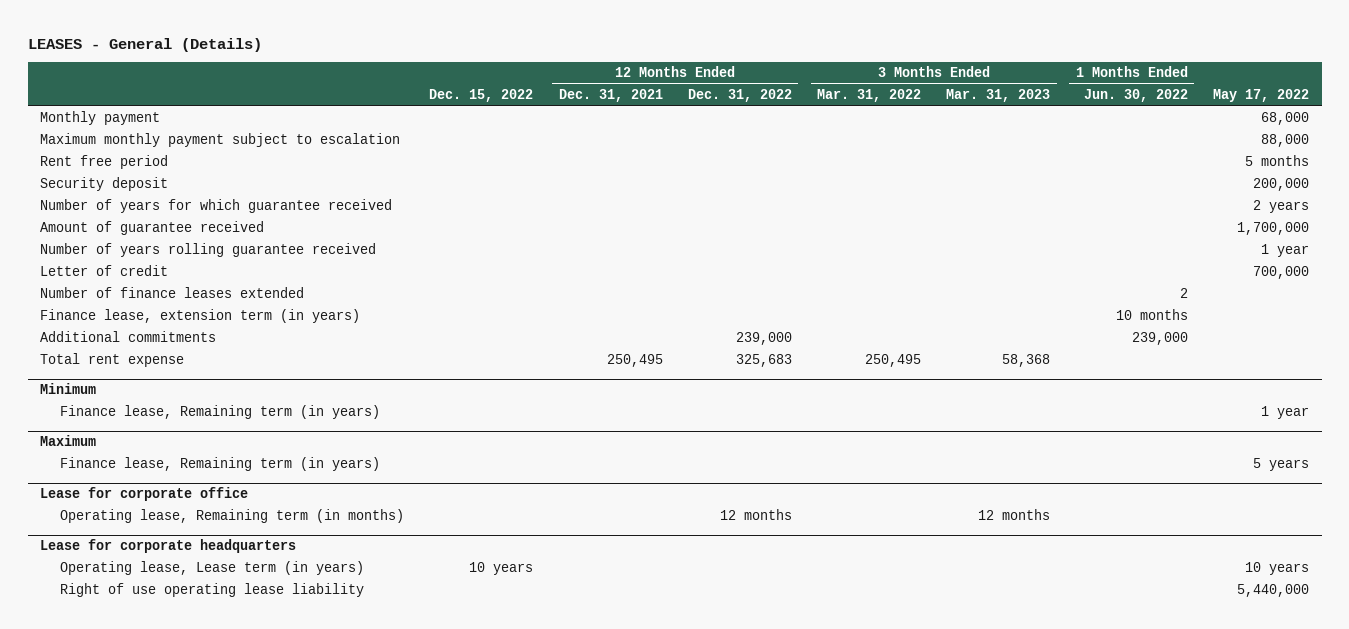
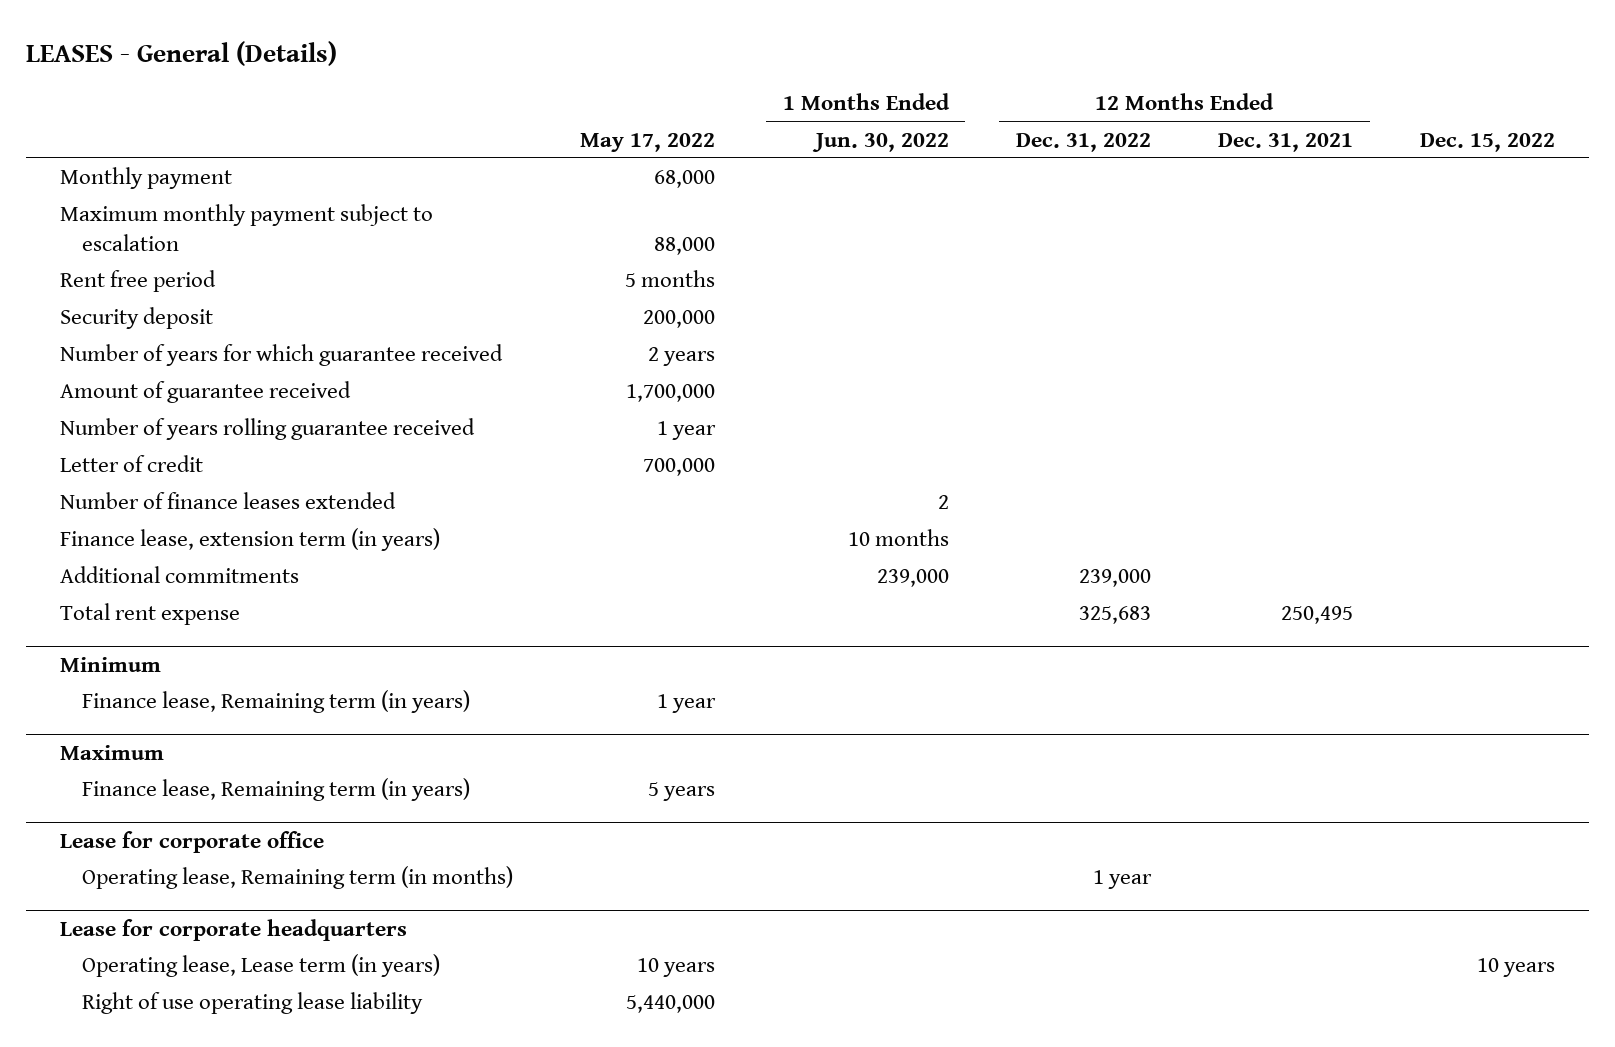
- | Dec. 15, 2022 | 12 Months Ended Dec. 31, 2021 | 12 Months Ended Dec. 31, 2022 | 3 Months Ended Mar. 31, 2022 | 3 Months Ended Mar. 31, 2023 | 1 Months Ended Jun. 30, 2022 | May 17, 2022
+ | May 17, 2022 | 1 Months Ended Jun. 30, 2022 | 12 Months Ended Dec. 31, 2022 | 12 Months Ended Dec. 31, 2021 | Dec. 15, 2022
@ Lease for corporate office
- Operating lease, Remaining term (in months) | | | 12 months | | 12 months | |
+ Operating lease, Remaining term (in months) | | | 1 year | |

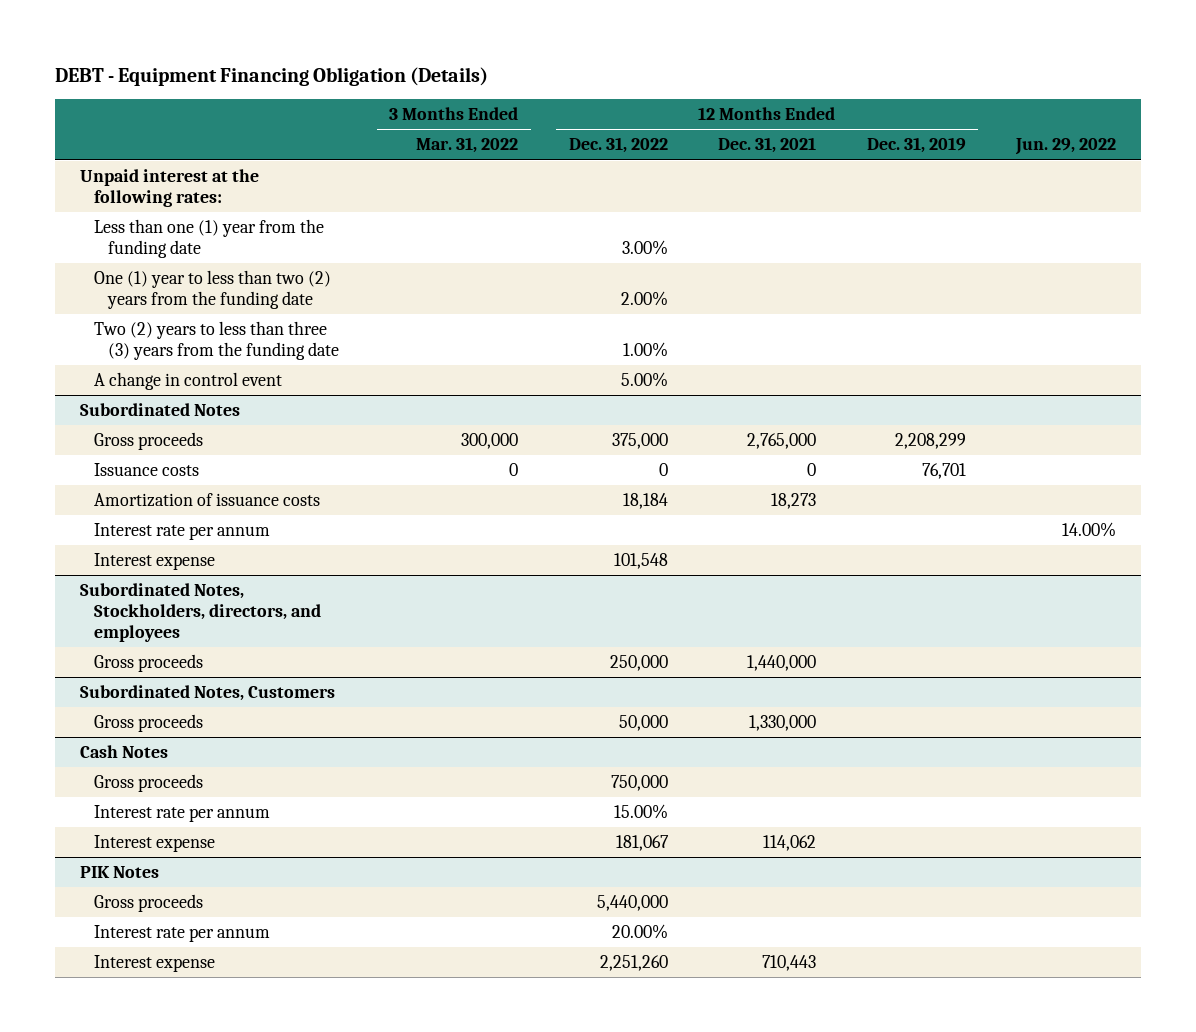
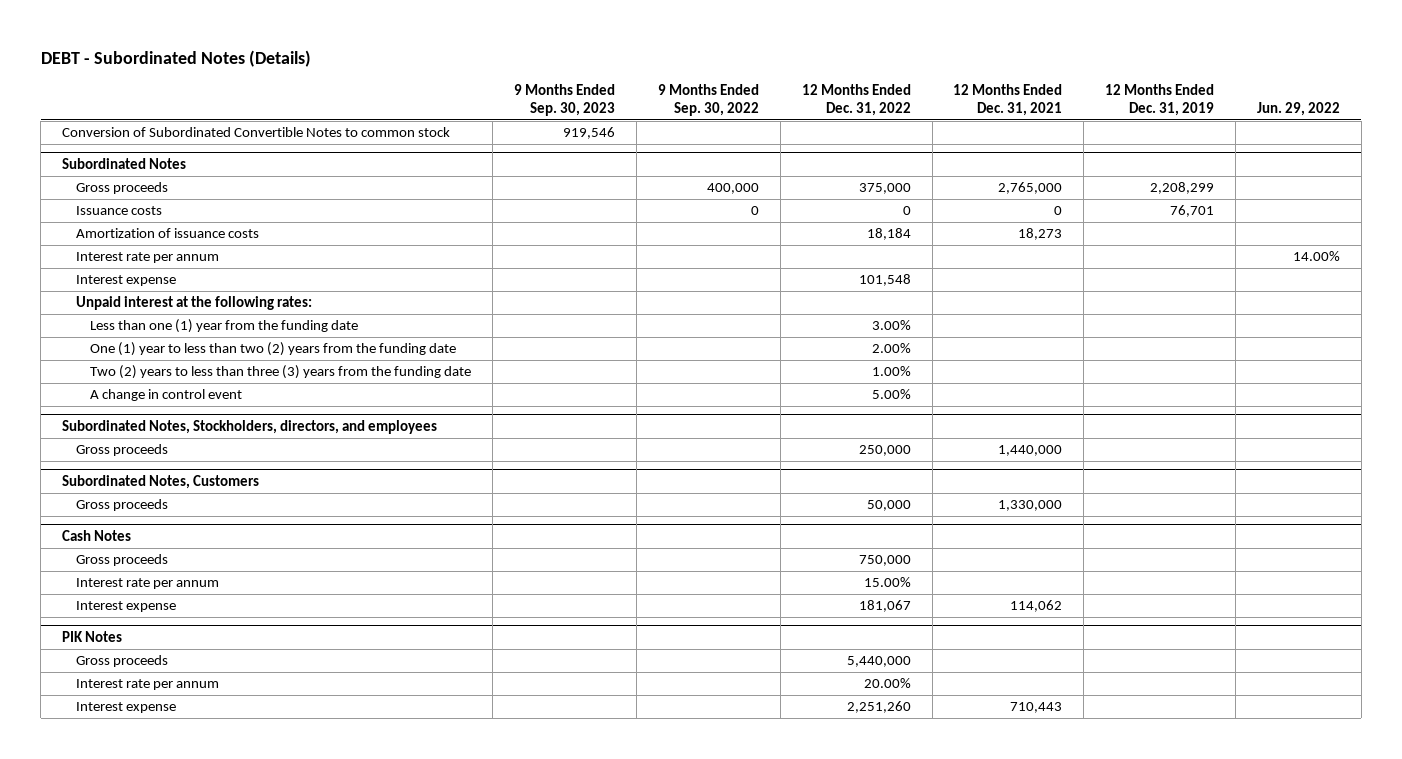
- DEBT - Equipment Financing Obligation (Details)
+ DEBT - Subordinated Notes (Details)
- | 3 Months Ended Mar. 31, 2022 | 12 Months Ended Dec. 31, 2022 | 12 Months Ended Dec. 31, 2021 | 12 Months Ended Dec. 31, 2019 | Jun. 29, 2022
+ | 9 Months Ended Sep. 30, 2023 | 9 Months Ended Sep. 30, 2022 | 12 Months Ended Dec. 31, 2022 | 12 Months Ended Dec. 31, 2021 | 12 Months Ended Dec. 31, 2019 | Jun. 29, 2022
- Unpaid interest at the following rates:
- Less than one (1) year from the funding date | | 3.00% | | |
- One (1) year to less than two (2) years from the funding date | | 2.00% | | |
- Two (2) years to less than three (3) years from the funding date | | 1.00% | | |
- A change in control event | | 5.00% | | |
+ Conversion of Subordinated Convertible Notes to common stock | 919,546 | | | | |
@ Subordinated Notes
+ Unpaid interest at the following rates:
+ Less than one (1) year from the funding date | | | 3.00% | | |
+ One (1) year to less than two (2) years from the funding date | | | 2.00% | | |
+ Two (2) years to less than three (3) years from the funding date | | | 1.00% | | |
+ A change in control event | | | 5.00% | | |

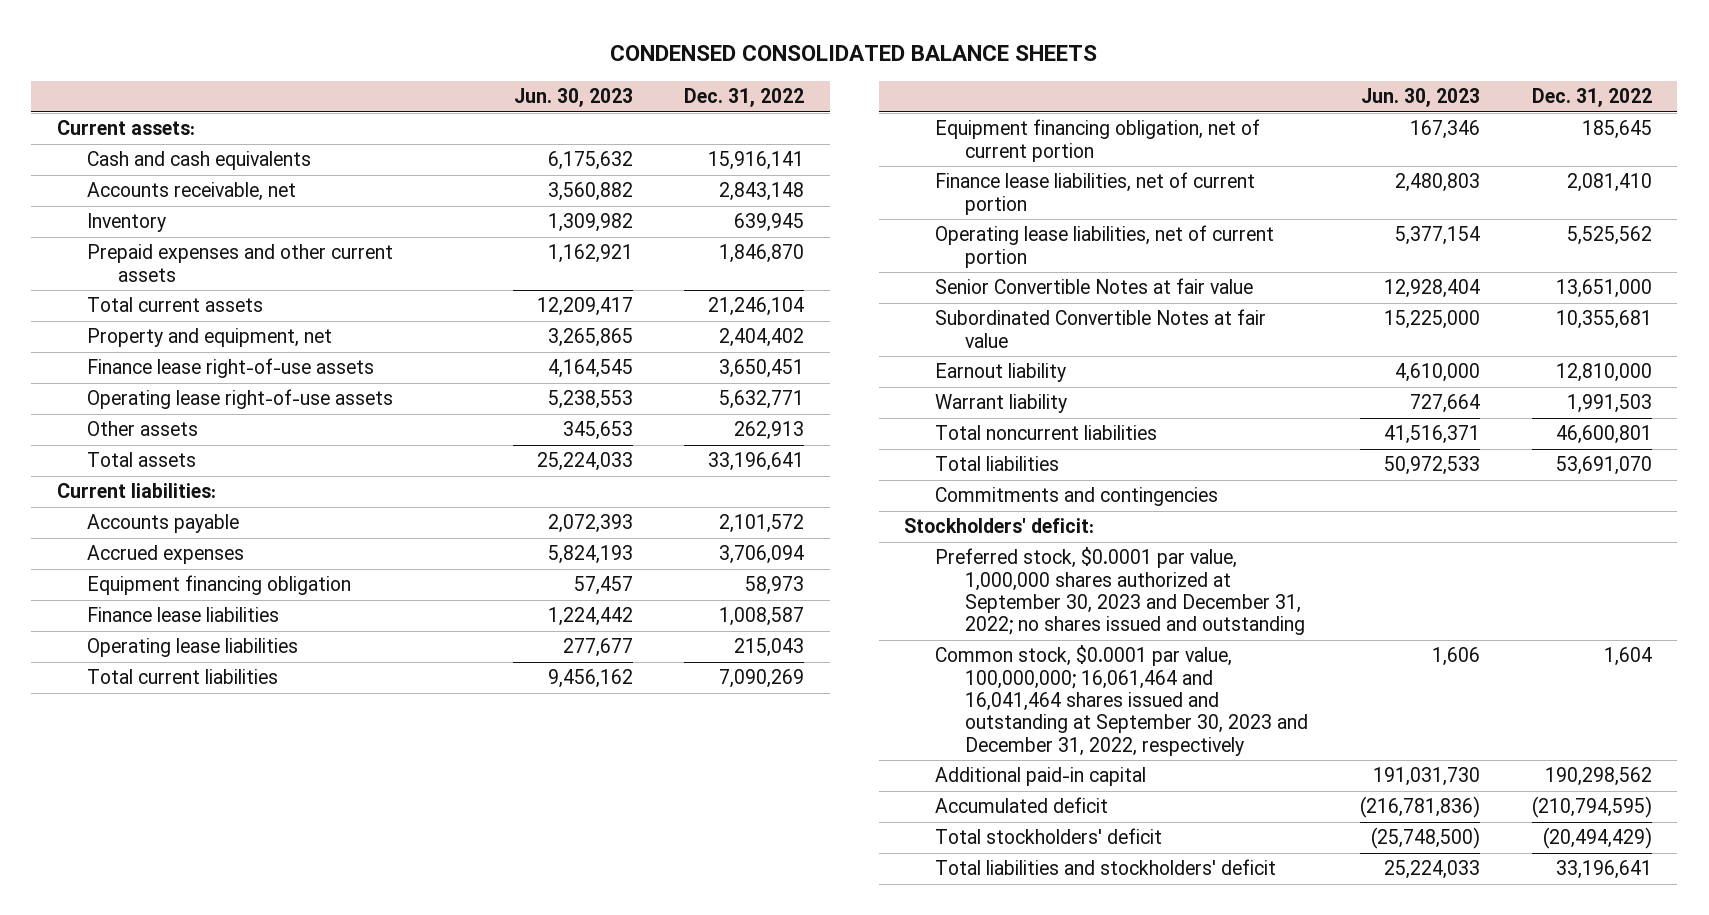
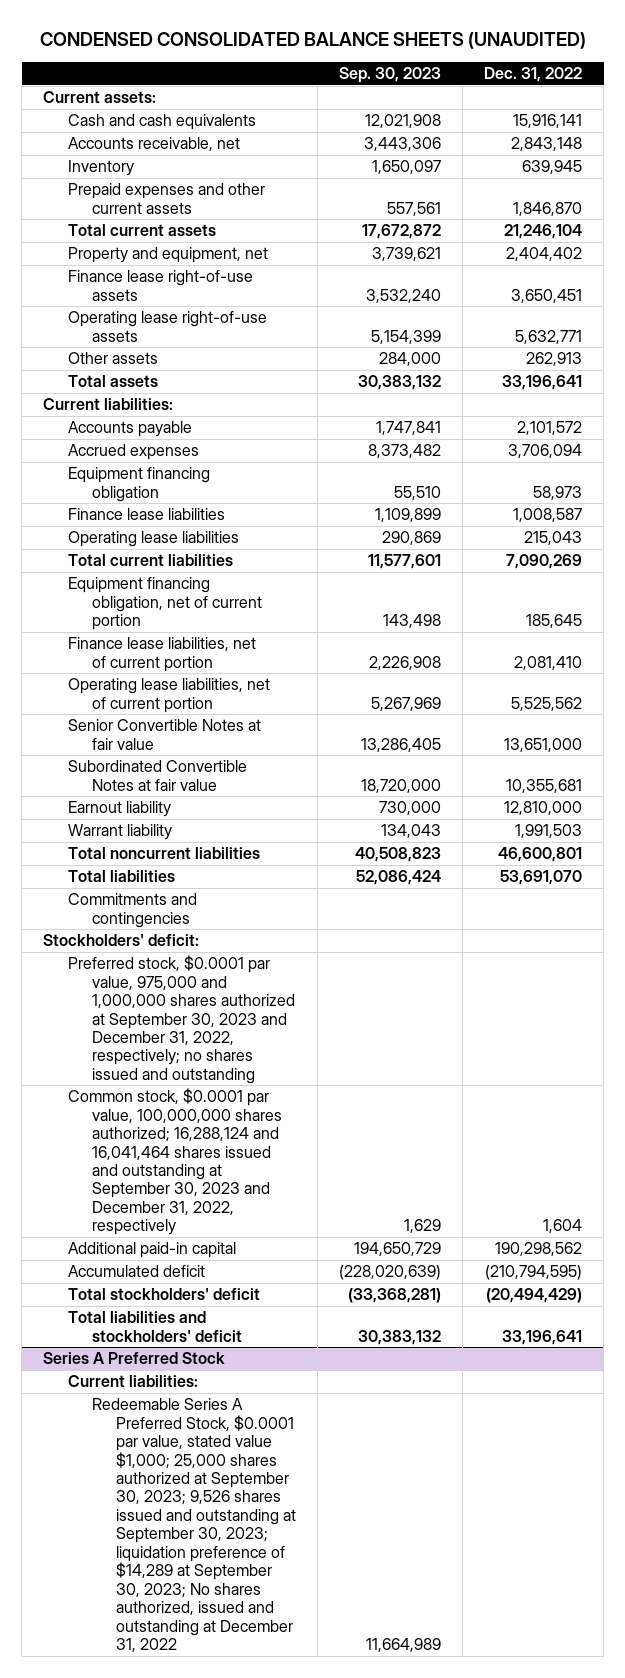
- CONDENSED CONSOLIDATED BALANCE SHEETS
+ CONDENSED CONSOLIDATED BALANCE SHEETS (UNAUDITED)
- | Jun. 30, 2023 | Dec. 31, 2022
+ | Sep. 30, 2023 | Dec. 31, 2022
- Preferred stock, $0.0001 par value, 1,000,000 shares authorized at September 30, 2023 and December 31, 2022; no shares issued and outstanding
- Common stock, $0.0001 par value, 100,000,000; 16,061,464 and 16,041,464 shares issued and outstanding at September 30, 2023 and December 31, 2022, respectively | 1,606 | 1,604
+ Preferred stock, $0.0001 par value, 975,000 and 1,000,000 shares authorized at September 30, 2023 and December 31, 2022, respectively; no shares issued and outstanding
+ Common stock, $0.0001 par value, 100,000,000 shares authorized; 16,288,124 and 16,041,464 shares issued and outstanding at September 30, 2023 and December 31, 2022, respectively | 1,629 | 1,604
+ Series A Preferred Stock
+ Current liabilities:
+ Redeemable Series A Preferred Stock, $0.0001 par value, stated value $1,000; 25,000 shares authorized at September 30, 2023; 9,526 shares issued and outstanding at September 30, 2023; liquidation preference of $14,289 at September 30, 2023; No shares authorized, issued and outstanding at December 31, 2022 | 11,664,989 |

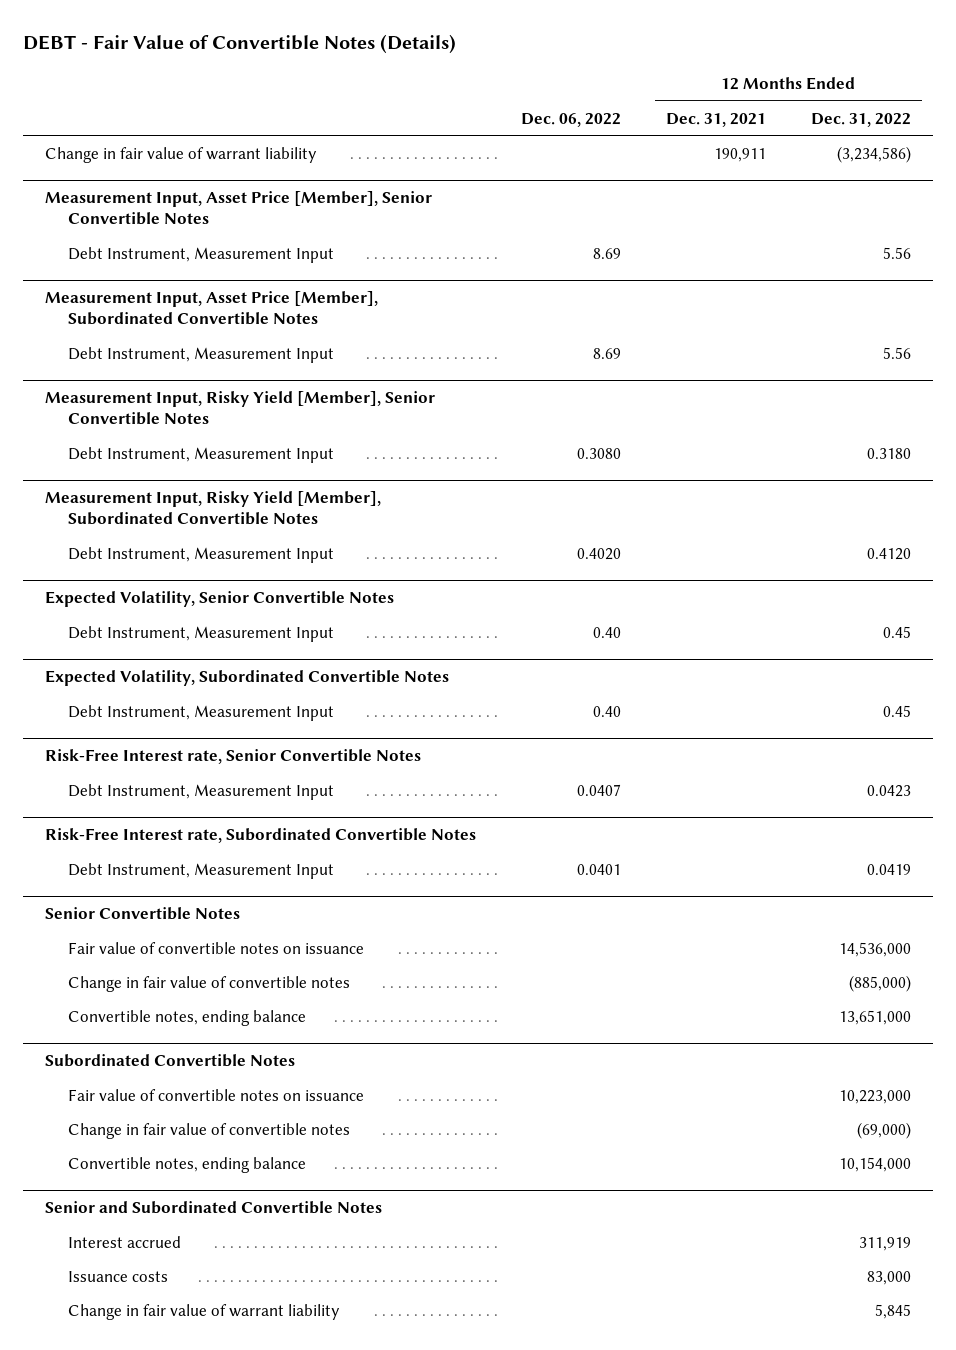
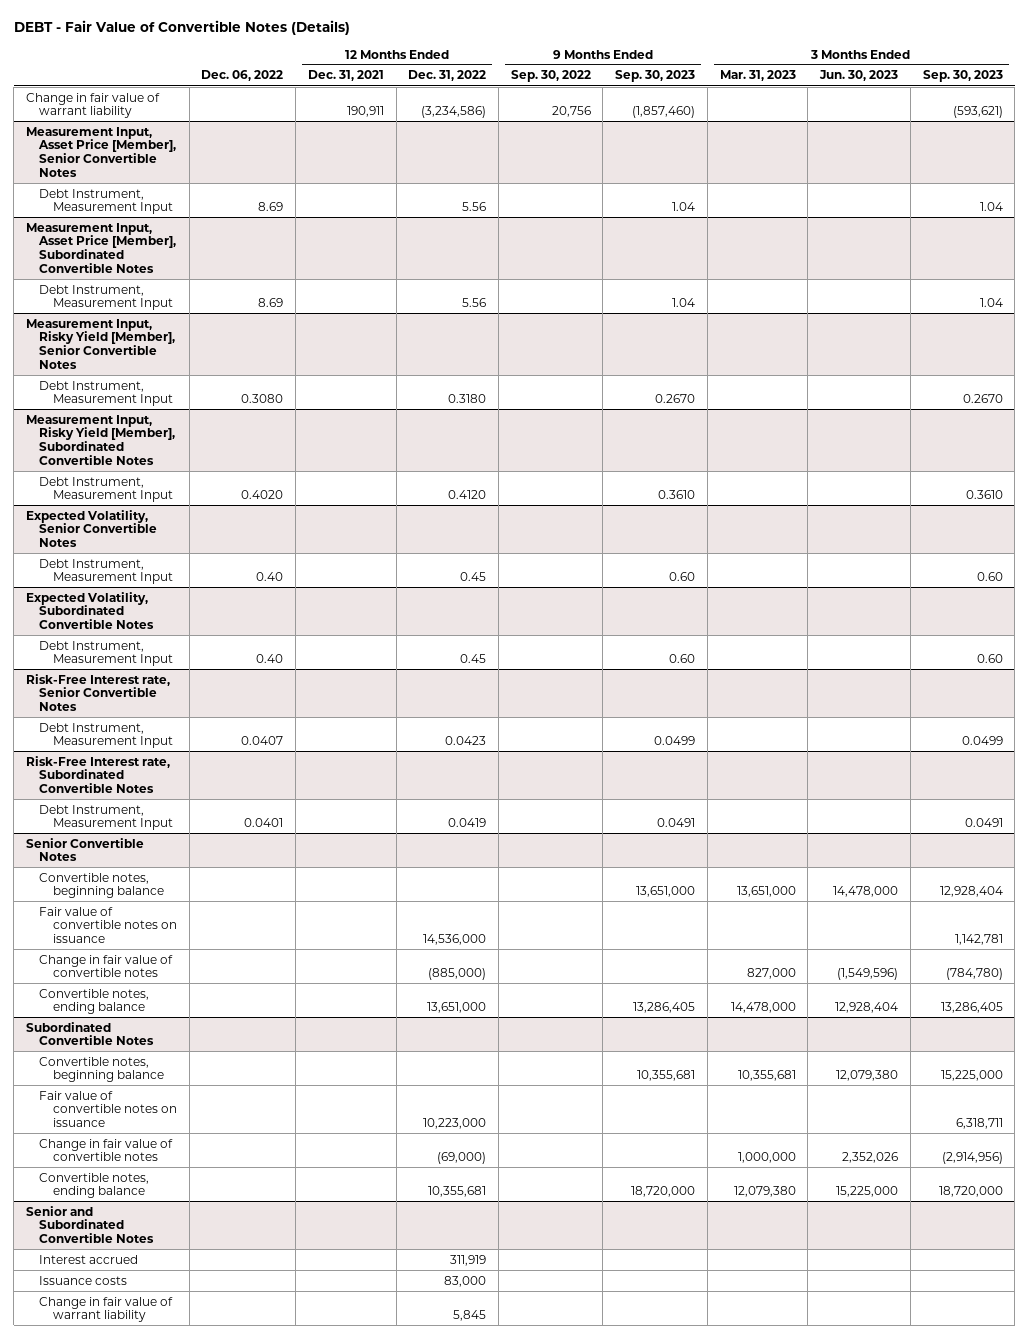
- | Dec. 06, 2022 | 12 Months Ended Dec. 31, 2021 | 12 Months Ended Dec. 31, 2022
+ | Dec. 06, 2022 | 12 Months Ended Dec. 31, 2021 | 12 Months Ended Dec. 31, 2022 | 9 Months Ended Sep. 30, 2022 | 9 Months Ended Sep. 30, 2023 | 3 Months Ended Mar. 31, 2023 | 3 Months Ended Jun. 30, 2023 | 3 Months Ended Sep. 30, 2023
@ Senior Convertible Notes
+ Convertible notes, beginning balance | | | | | 13,651,000 | 13,651,000 | 14,478,000 | 12,928,404
@ Subordinated Convertible Notes
+ Convertible notes, beginning balance | | | | | 10,355,681 | 10,355,681 | 12,079,380 | 15,225,000
- Convertible notes, ending balance | | | 10,154,000
+ Convertible notes, ending balance | | | 10,355,681 | | 18,720,000 | 12,079,380 | 15,225,000 | 18,720,000

